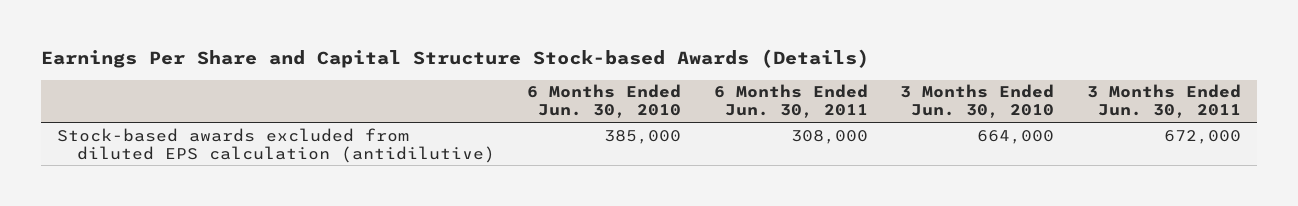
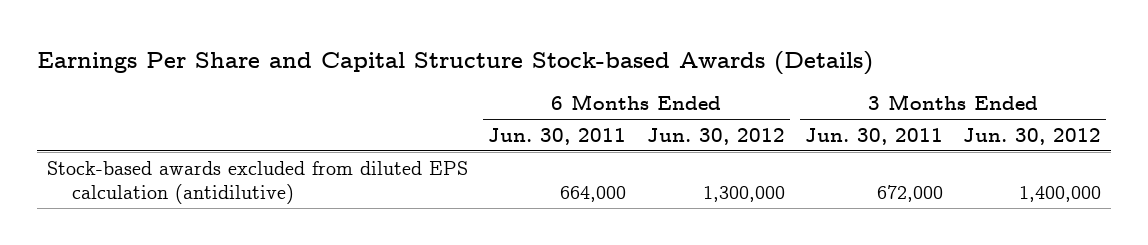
- | 6 Months Ended Jun. 30, 2010 | 6 Months Ended Jun. 30, 2011 | 3 Months Ended Jun. 30, 2010 | 3 Months Ended Jun. 30, 2011
+ | 6 Months Ended Jun. 30, 2011 | 6 Months Ended Jun. 30, 2012 | 3 Months Ended Jun. 30, 2011 | 3 Months Ended Jun. 30, 2012
- Stock-based awards excluded from diluted EPS calculation (antidilutive) | 385,000 | 308,000 | 664,000 | 672,000
+ Stock-based awards excluded from diluted EPS calculation (antidilutive) | 664,000 | 1,300,000 | 672,000 | 1,400,000

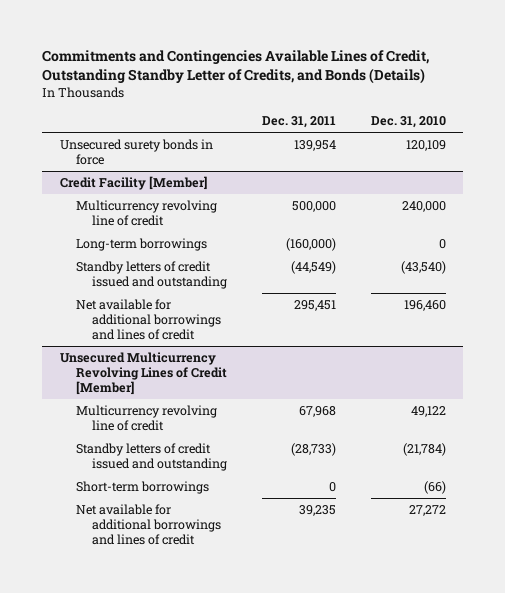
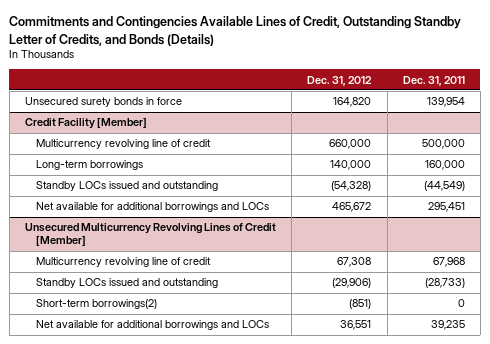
- | Dec. 31, 2011 | Dec. 31, 2010
+ | Dec. 31, 2012 | Dec. 31, 2011
@ Credit Facility [Member]
- Long-term borrowings | (160,000) | 0
- Standby letters of credit issued and outstanding | (44,549) | (43,540)
- Net available for additional borrowings and lines of credit | 295,451 | 196,460
+ Long-term borrowings | 140,000 | 160,000
+ Standby LOCs issued and outstanding | (54,328) | (44,549)
+ Net available for additional borrowings and LOCs | 465,672 | 295,451
@ Unsecured Multicurrency Revolving Lines of Credit [Member]
- Standby letters of credit issued and outstanding | (28,733) | (21,784)
- Short-term borrowings | 0 | (66)
- Net available for additional borrowings and lines of credit | 39,235 | 27,272
+ Standby LOCs issued and outstanding | (29,906) | (28,733)
+ Short-term borrowings(2) | (851) | 0
+ Net available for additional borrowings and LOCs | 36,551 | 39,235

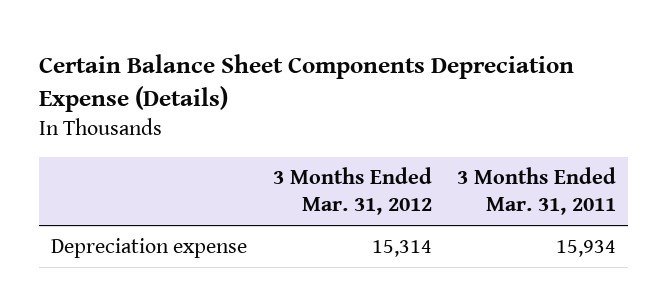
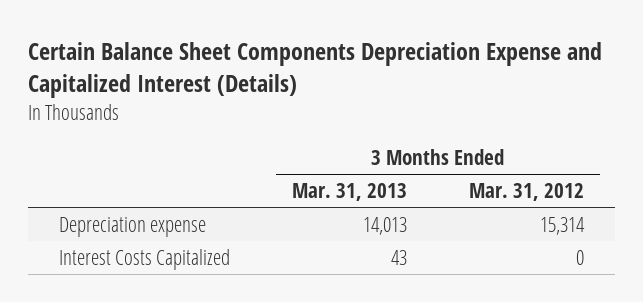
- Certain Balance Sheet Components Depreciation Expense (Details)
+ Certain Balance Sheet Components Depreciation Expense and Capitalized Interest (Details)
- | 3 Months Ended Mar. 31, 2012 | 3 Months Ended Mar. 31, 2011
+ | 3 Months Ended Mar. 31, 2013 | 3 Months Ended Mar. 31, 2012
+ Interest Costs Capitalized | 43 | 0

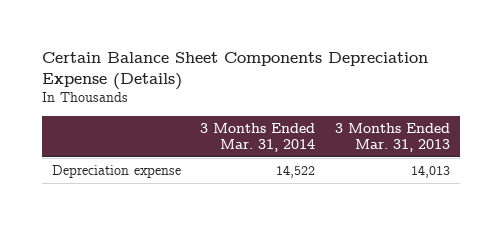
- Certain Balance Sheet Components Depreciation Expense and Capitalized Interest (Details)
+ Certain Balance Sheet Components Depreciation Expense (Details)
- | 3 Months Ended Mar. 31, 2013 | 3 Months Ended Mar. 31, 2012
+ | 3 Months Ended Mar. 31, 2014 | 3 Months Ended Mar. 31, 2013
- Interest Costs Capitalized | 43 | 0

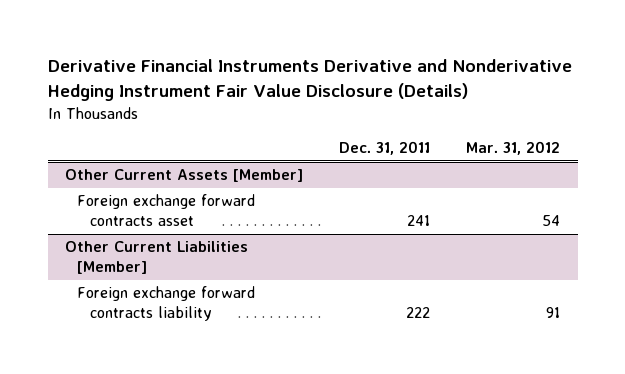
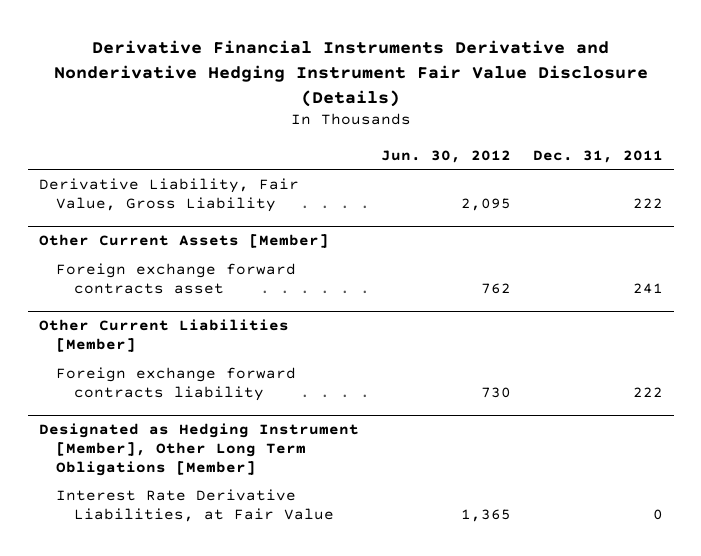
- | Dec. 31, 2011 | Mar. 31, 2012
+ | Jun. 30, 2012 | Dec. 31, 2011
+ Derivative Liability, Fair Value, Gross Liability | 2,095 | 222
+ Designated as Hedging Instrument [Member], Other Long Term Obligations [Member]
+ Interest Rate Derivative Liabilities, at Fair Value | 1,365 | 0

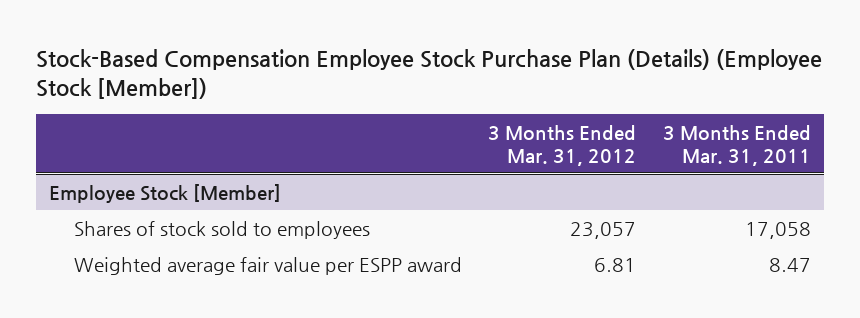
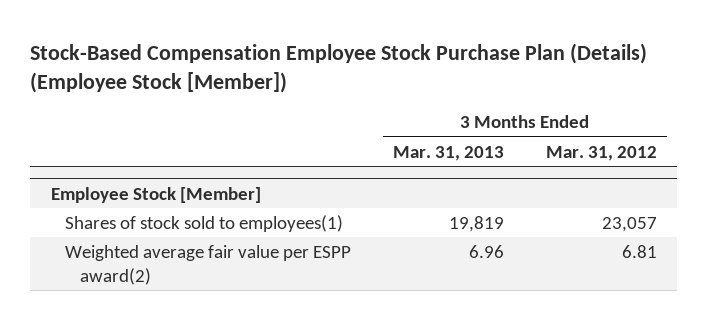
- | 3 Months Ended Mar. 31, 2012 | 3 Months Ended Mar. 31, 2011
+ | 3 Months Ended Mar. 31, 2013 | 3 Months Ended Mar. 31, 2012
@ Employee Stock [Member]
- Shares of stock sold to employees | 23,057 | 17,058
- Weighted average fair value per ESPP award | 6.81 | 8.47
+ Shares of stock sold to employees(1) | 19,819 | 23,057
+ Weighted average fair value per ESPP award(2) | 6.96 | 6.81

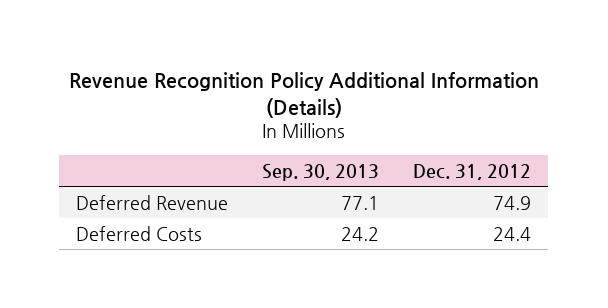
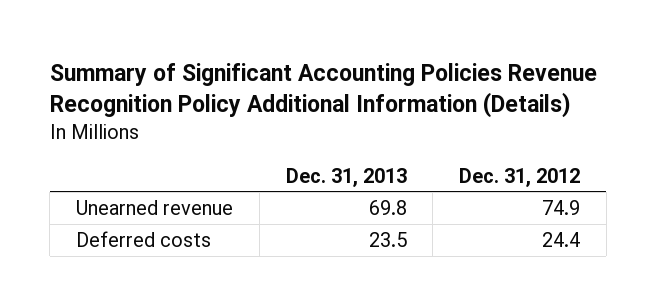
- Revenue Recognition Policy Additional Information (Details)
+ Summary of Significant Accounting Policies Revenue Recognition Policy Additional Information (Details)
- | Sep. 30, 2013 | Dec. 31, 2012
+ | Dec. 31, 2013 | Dec. 31, 2012
- Deferred Revenue | 77.1 | 74.9
- Deferred Costs | 24.2 | 24.4
+ Unearned revenue | 69.8 | 74.9
+ Deferred costs | 23.5 | 24.4

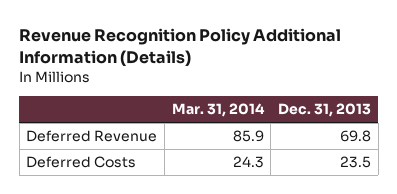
- Summary of Significant Accounting Policies Revenue Recognition Policy Additional Information (Details)
+ Revenue Recognition Policy Additional Information (Details)
- | Dec. 31, 2013 | Dec. 31, 2012
+ | Mar. 31, 2014 | Dec. 31, 2013
- Unearned revenue | 69.8 | 74.9
- Deferred costs | 23.5 | 24.4
+ Deferred Revenue | 85.9 | 69.8
+ Deferred Costs | 24.3 | 23.5

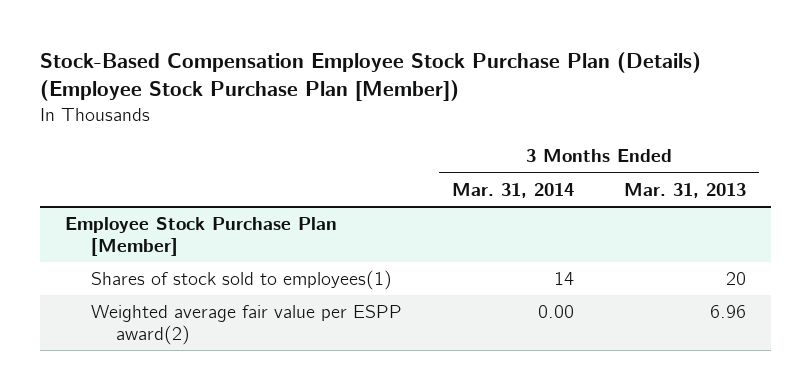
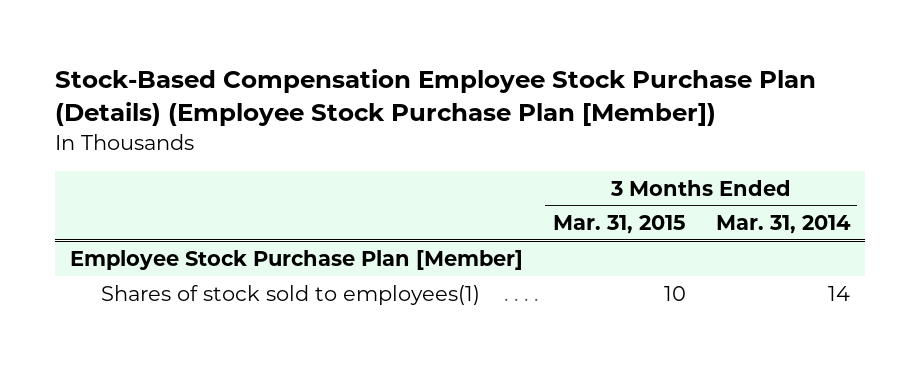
- | 3 Months Ended Mar. 31, 2014 | 3 Months Ended Mar. 31, 2013
+ | 3 Months Ended Mar. 31, 2015 | 3 Months Ended Mar. 31, 2014
@ Employee Stock Purchase Plan [Member]
- Weighted average fair value per ESPP award(2) | 0.00 | 6.96

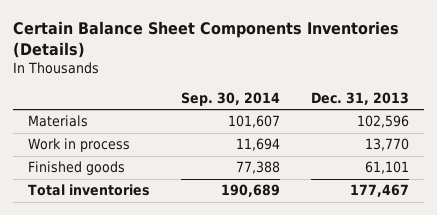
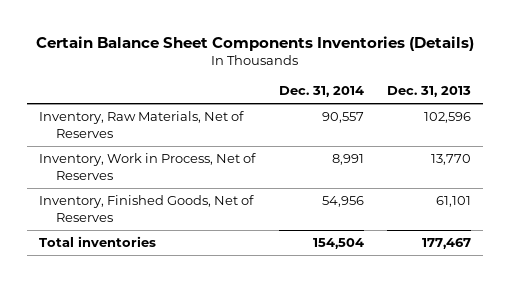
- | Sep. 30, 2014 | Dec. 31, 2013
+ | Dec. 31, 2014 | Dec. 31, 2013
- Materials | 101,607 | 102,596
- Work in process | 11,694 | 13,770
- Finished goods | 77,388 | 61,101
+ Inventory, Raw Materials, Net of Reserves | 90,557 | 102,596
+ Inventory, Work in Process, Net of Reserves | 8,991 | 13,770
+ Inventory, Finished Goods, Net of Reserves | 54,956 | 61,101

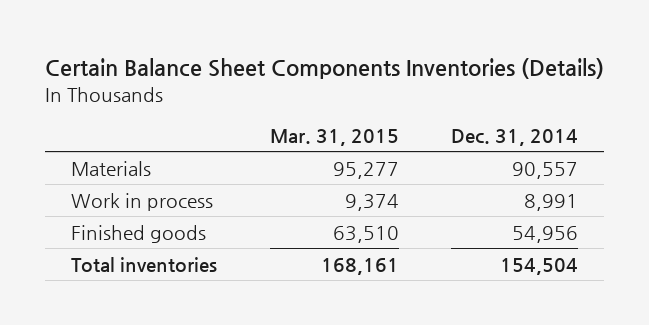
- | Dec. 31, 2014 | Dec. 31, 2013
+ | Mar. 31, 2015 | Dec. 31, 2014
- Inventory, Raw Materials, Net of Reserves | 90,557 | 102,596
- Inventory, Work in Process, Net of Reserves | 8,991 | 13,770
- Inventory, Finished Goods, Net of Reserves | 54,956 | 61,101
+ Materials | 95,277 | 90,557
+ Work in process | 9,374 | 8,991
+ Finished goods | 63,510 | 54,956

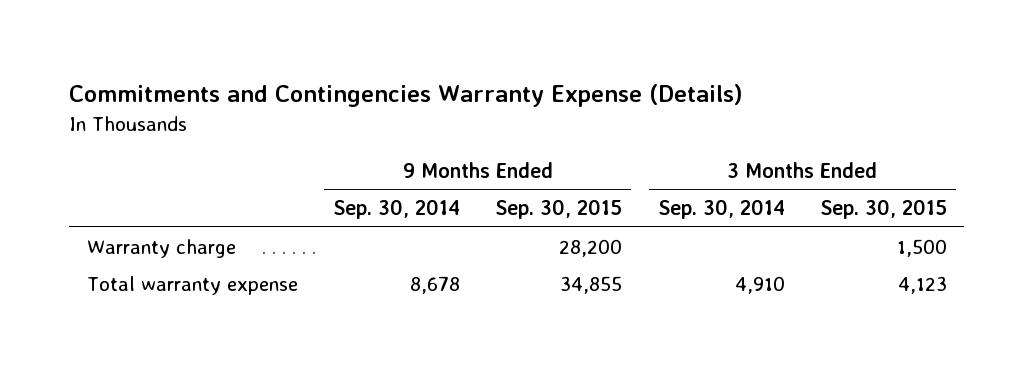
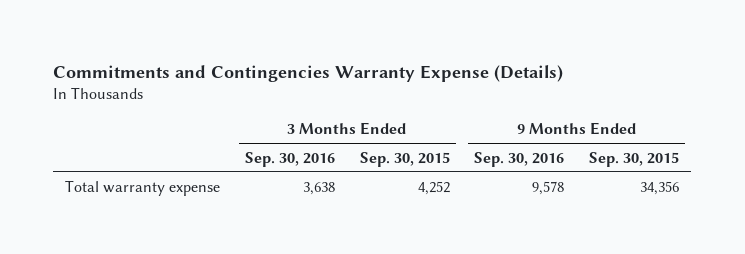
- | 9 Months Ended Sep. 30, 2014 | 9 Months Ended Sep. 30, 2015 | 3 Months Ended Sep. 30, 2014 | 3 Months Ended Sep. 30, 2015
+ | 3 Months Ended Sep. 30, 2016 | 3 Months Ended Sep. 30, 2015 | 9 Months Ended Sep. 30, 2016 | 9 Months Ended Sep. 30, 2015
- Warranty charge | | 28,200 | | 1,500
- Total warranty expense | 8,678 | 34,855 | 4,910 | 4,123
+ Total warranty expense | 3,638 | 4,252 | 9,578 | 34,356

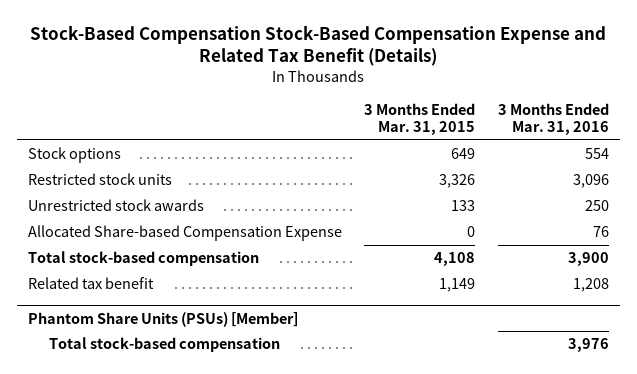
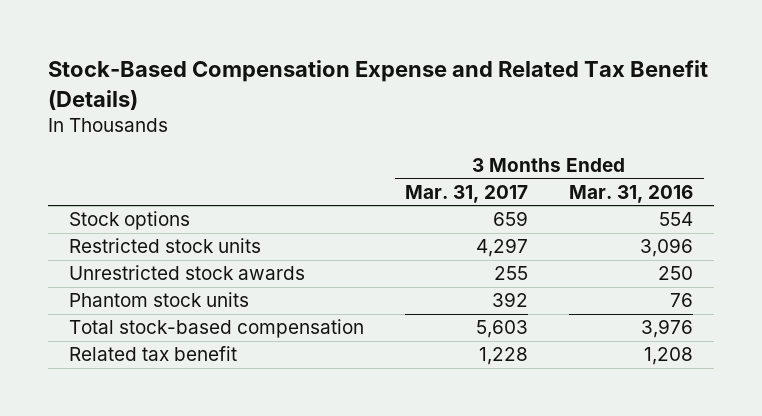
- Stock-Based Compensation Stock-Based Compensation Expense and Related Tax Benefit (Details)
+ Stock-Based Compensation Expense and Related Tax Benefit (Details)
- | 3 Months Ended Mar. 31, 2015 | 3 Months Ended Mar. 31, 2016
+ | 3 Months Ended Mar. 31, 2017 | 3 Months Ended Mar. 31, 2016
- Allocated Share-based Compensation Expense | 0 | 76
- Total stock-based compensation | 4,108 | 3,900
- Phantom Share Units (PSUs) [Member]
+ Phantom stock units | 392 | 76
moved down: Related tax benefit | 1,228 | 1,208

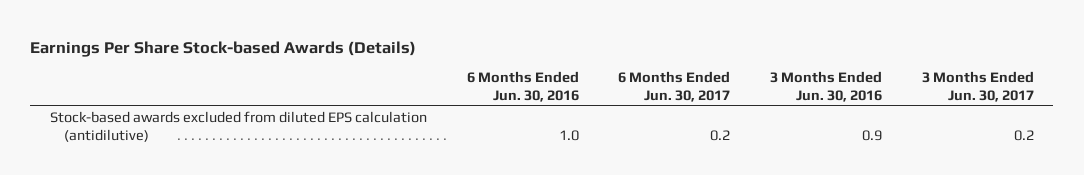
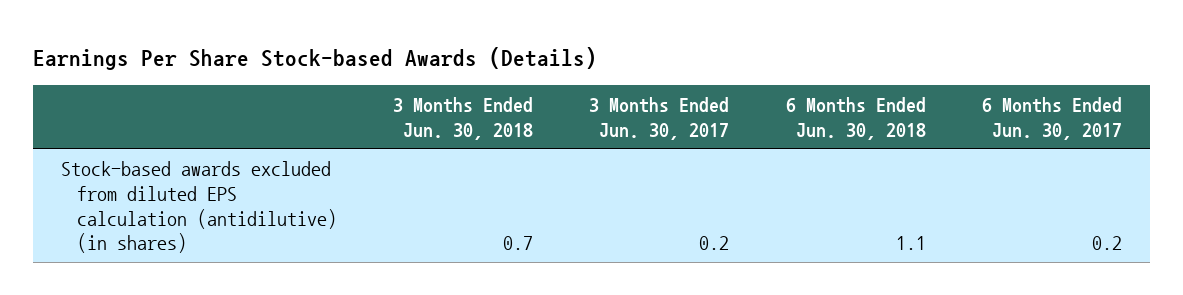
- | 6 Months Ended Jun. 30, 2016 | 6 Months Ended Jun. 30, 2017 | 3 Months Ended Jun. 30, 2016 | 3 Months Ended Jun. 30, 2017
+ | 3 Months Ended Jun. 30, 2018 | 3 Months Ended Jun. 30, 2017 | 6 Months Ended Jun. 30, 2018 | 6 Months Ended Jun. 30, 2017
- Stock-based awards excluded from diluted EPS calculation (antidilutive) | 1.0 | 0.2 | 0.9 | 0.2
+ Stock-based awards excluded from diluted EPS calculation (antidilutive) (in shares) | 0.7 | 0.2 | 1.1 | 0.2

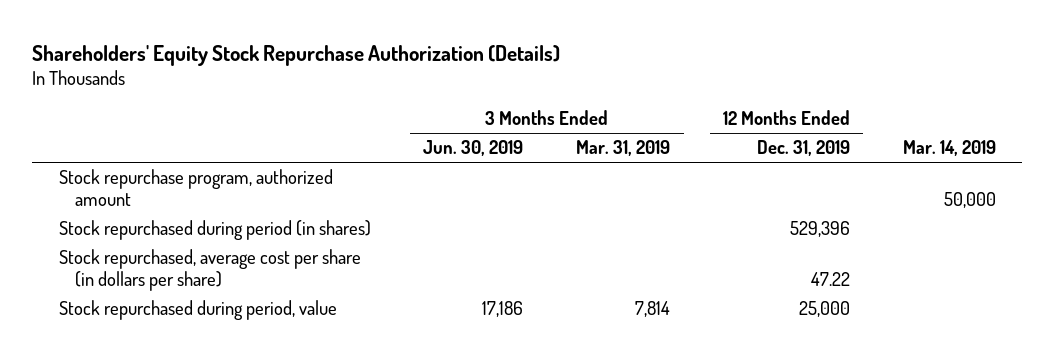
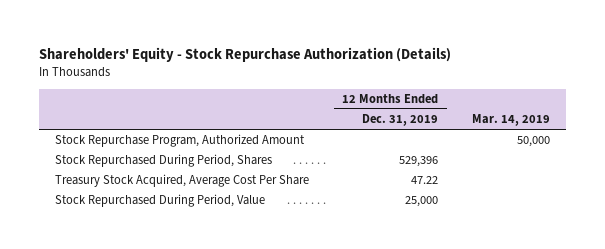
- Shareholders' Equity Stock Repurchase Authorization (Details)
+ Shareholders' Equity - Stock Repurchase Authorization (Details)
- | 3 Months Ended Jun. 30, 2019 | 3 Months Ended Mar. 31, 2019 | 12 Months Ended Dec. 31, 2019 | Mar. 14, 2019
+ | 12 Months Ended Dec. 31, 2019 | Mar. 14, 2019
- Stock repurchase program, authorized amount | | | | 50,000
- Stock repurchased during period (in shares) | | | 529,396 |
- Stock repurchased, average cost per share (in dollars per share) | | | 47.22 |
- Stock repurchased during period, value | 17,186 | 7,814 | 25,000 |
+ Stock Repurchase Program, Authorized Amount | | 50,000
+ Stock Repurchased During Period, Shares | 529,396 |
+ Treasury Stock Acquired, Average Cost Per Share | 47.22 |
+ Stock Repurchased During Period, Value | 25,000 |

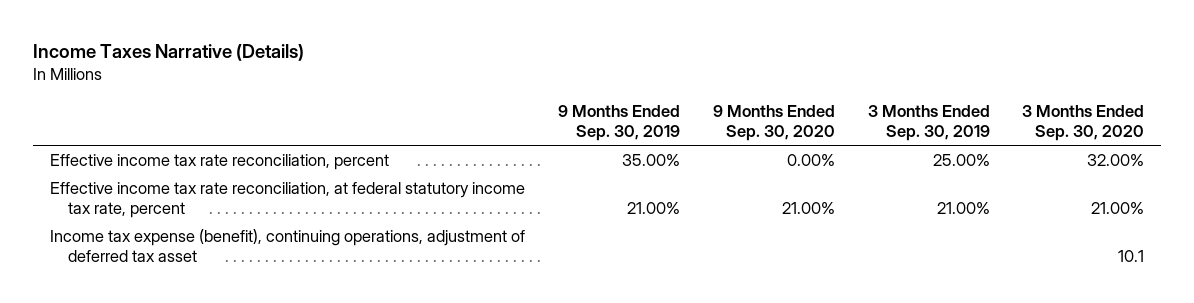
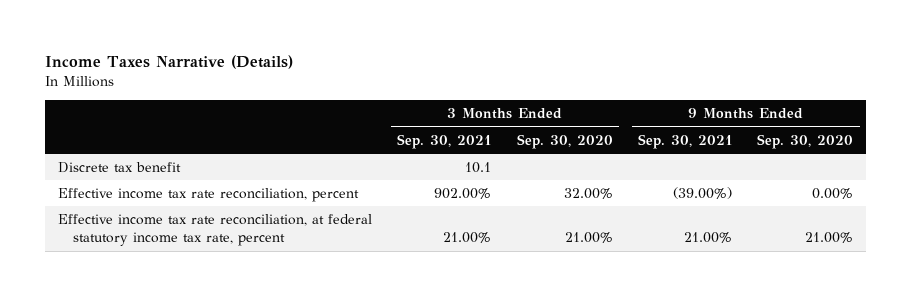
- | 9 Months Ended Sep. 30, 2019 | 9 Months Ended Sep. 30, 2020 | 3 Months Ended Sep. 30, 2019 | 3 Months Ended Sep. 30, 2020
+ | 3 Months Ended Sep. 30, 2021 | 3 Months Ended Sep. 30, 2020 | 9 Months Ended Sep. 30, 2021 | 9 Months Ended Sep. 30, 2020
+ Discrete tax benefit | 10.1 | | |
- Income tax expense (benefit), continuing operations, adjustment of deferred tax asset | | | | 10.1

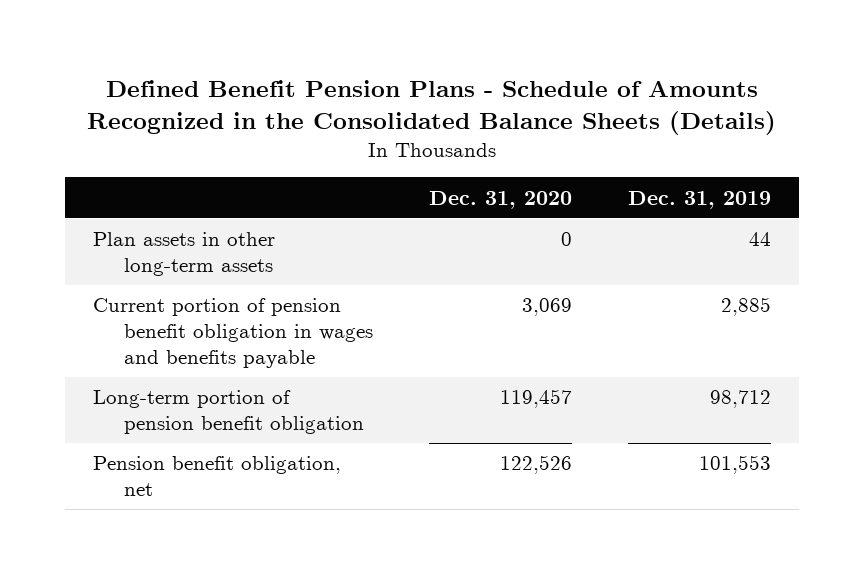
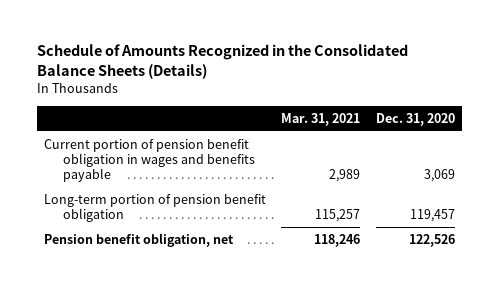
- Defined Benefit Pension Plans - Schedule of Amounts Recognized in the Consolidated Balance Sheets (Details)
+ Schedule of Amounts Recognized in the Consolidated Balance Sheets (Details)
- | Dec. 31, 2020 | Dec. 31, 2019
+ | Mar. 31, 2021 | Dec. 31, 2020
- Plan assets in other long-term assets | 0 | 44

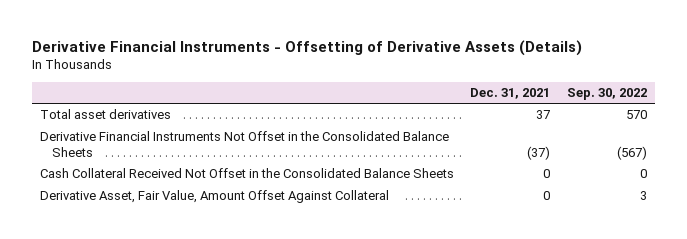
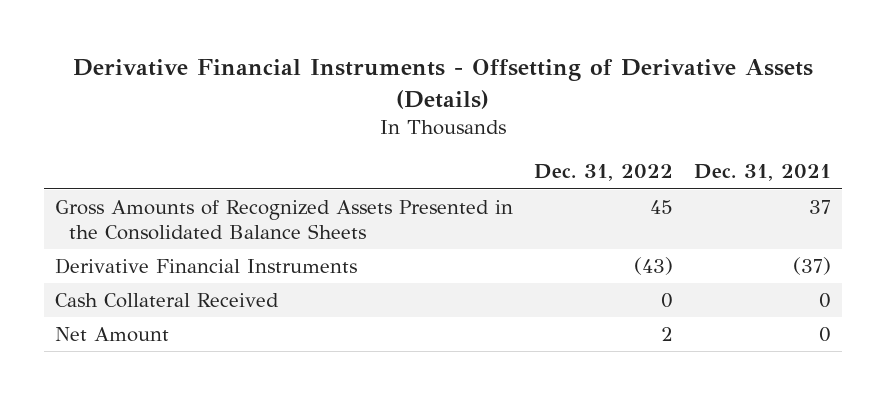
- | Dec. 31, 2021 | Sep. 30, 2022
+ | Dec. 31, 2022 | Dec. 31, 2021
- Total asset derivatives | 37 | 570
- Derivative Financial Instruments Not Offset in the Consolidated Balance Sheets | (37) | (567)
- Cash Collateral Received Not Offset in the Consolidated Balance Sheets | 0 | 0
- Derivative Asset, Fair Value, Amount Offset Against Collateral | 0 | 3
+ Gross Amounts of Recognized Assets Presented in the Consolidated Balance Sheets | 45 | 37
+ Derivative Financial Instruments | (43) | (37)
+ Cash Collateral Received | 0 | 0
+ Net Amount | 2 | 0

